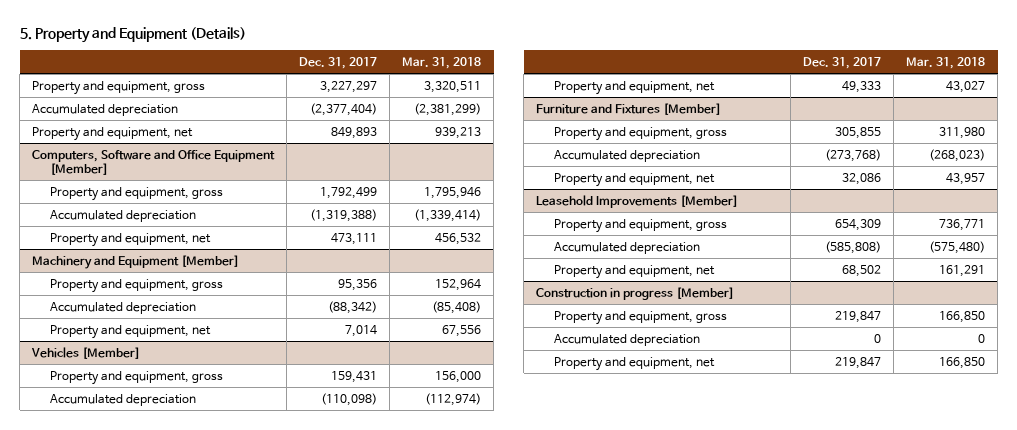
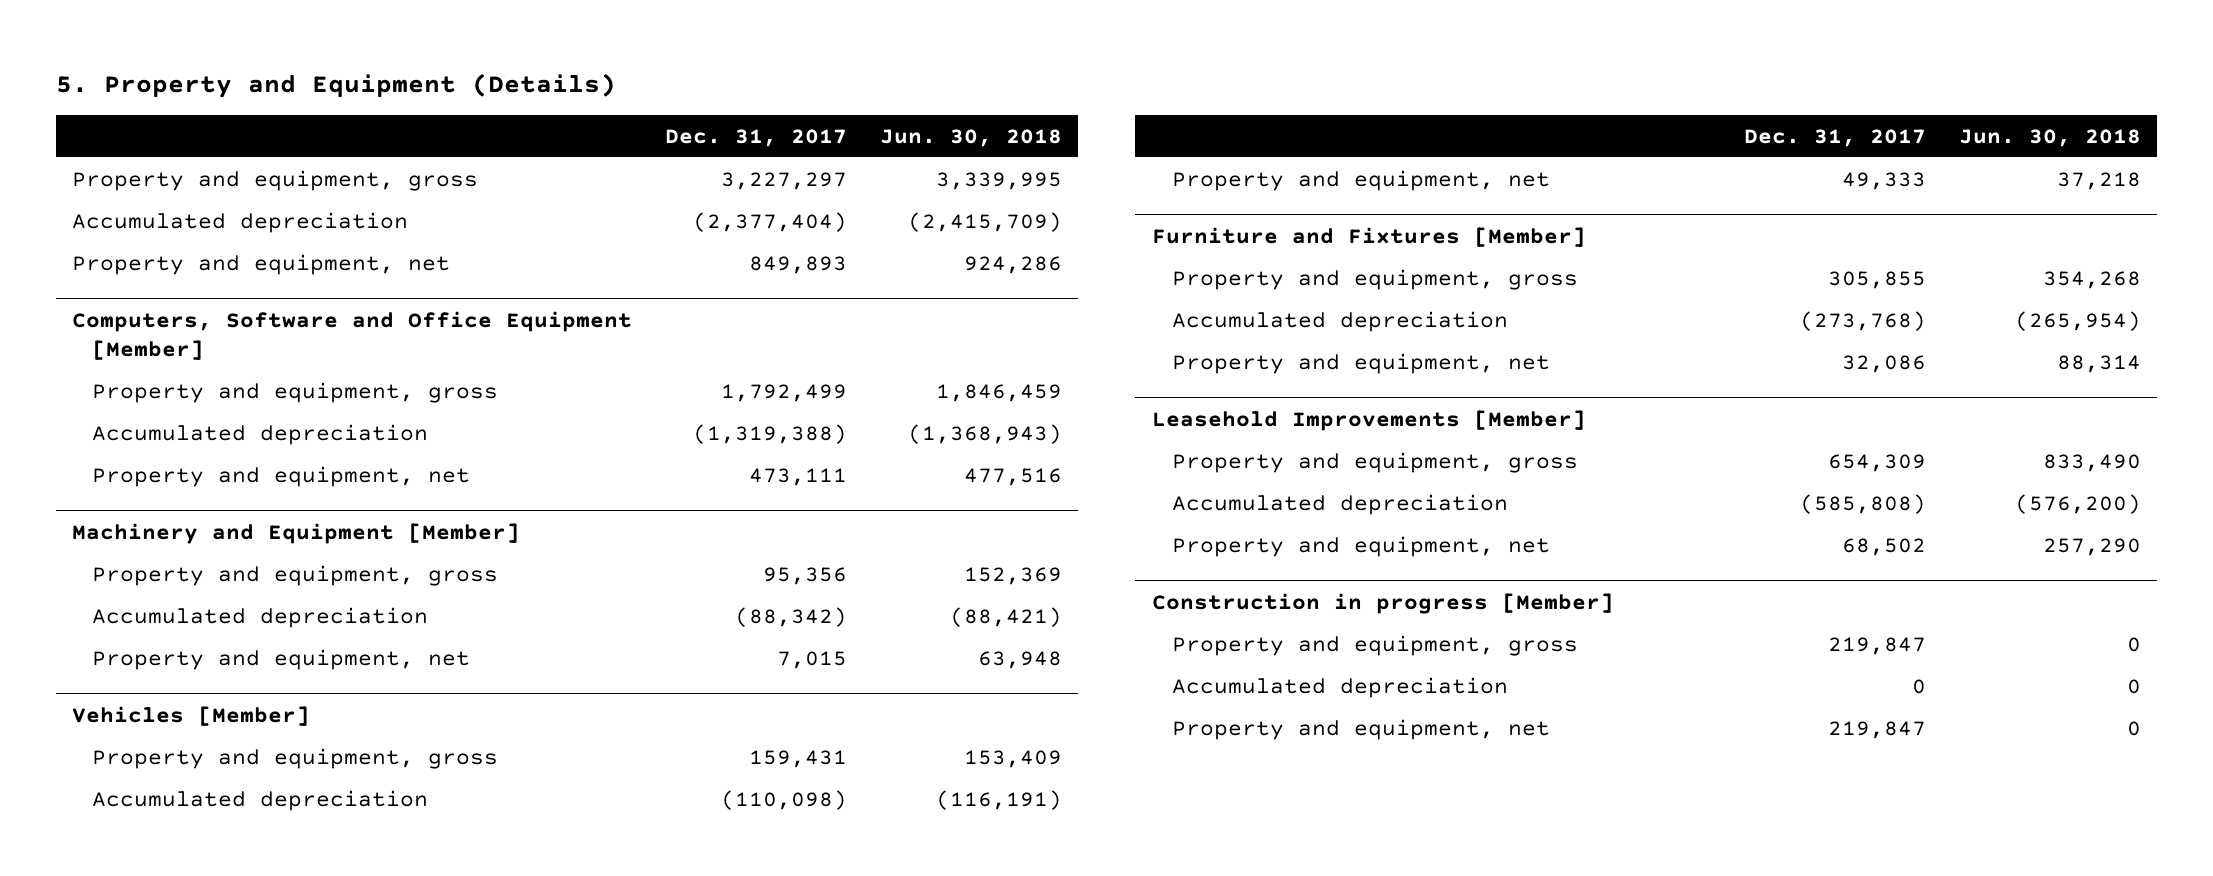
- | Dec. 31, 2017 | Mar. 31, 2018
+ | Dec. 31, 2017 | Jun. 30, 2018
@ Machinery and Equipment [Member]
- Property and equipment, net | 7,014 | 67,556
+ Property and equipment, net | 7,015 | 63,948

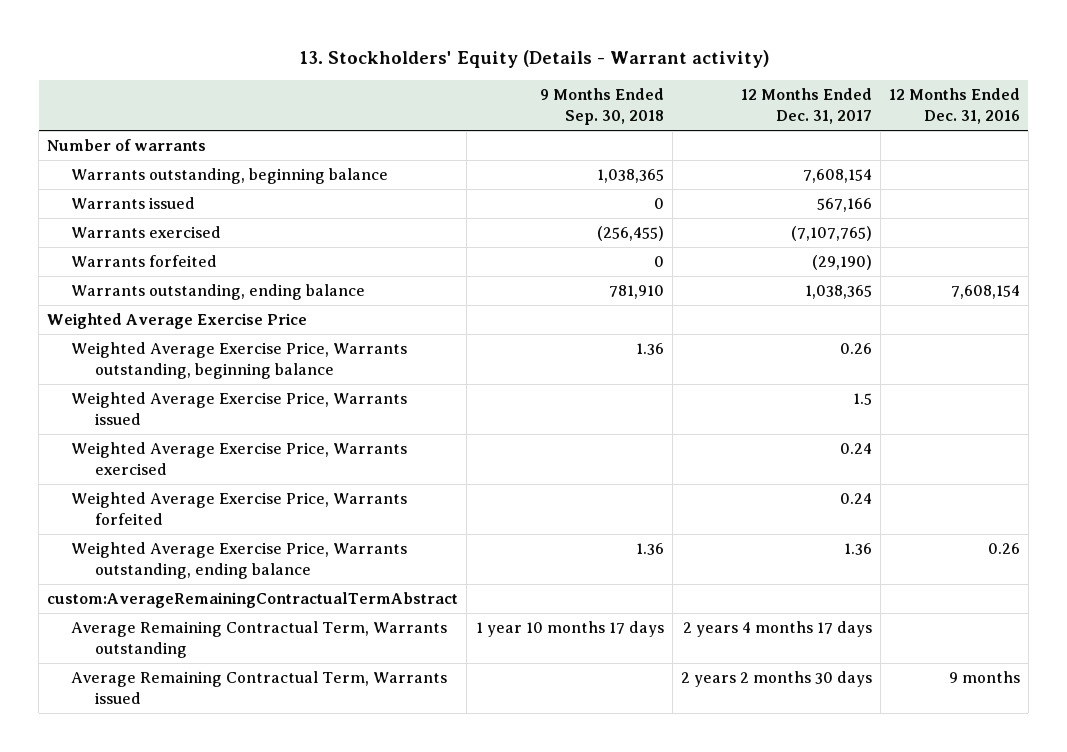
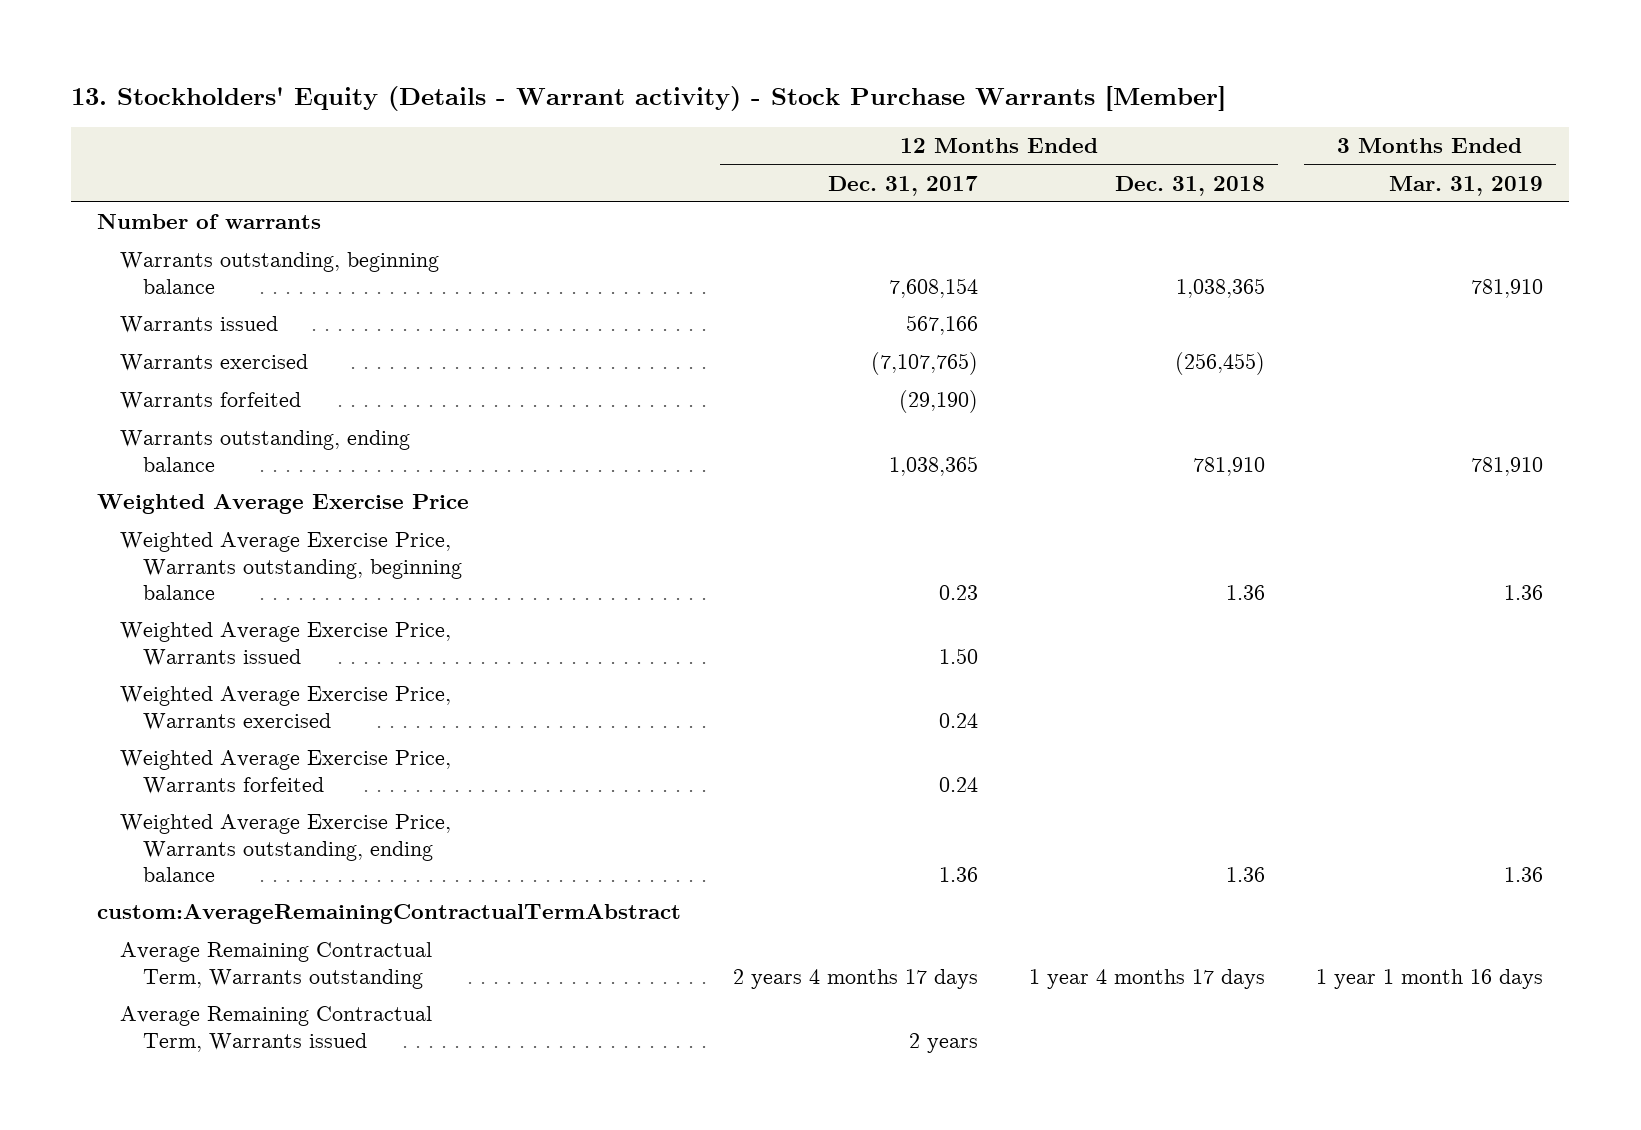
- 13. Stockholders' Equity (Details - Warrant activity)
+ 13. Stockholders' Equity (Details - Warrant activity) - Stock Purchase Warrants [Member]
- | 9 Months Ended Sep. 30, 2018 | 12 Months Ended Dec. 31, 2017 | 12 Months Ended Dec. 31, 2016
+ | 12 Months Ended Dec. 31, 2017 | 12 Months Ended Dec. 31, 2018 | 3 Months Ended Mar. 31, 2019
- Weighted Average Exercise Price, Warrants outstanding, beginning balance | 1.36 | 0.26 |
- Weighted Average Exercise Price, Warrants issued | | 1.5 |
+ Weighted Average Exercise Price, Warrants outstanding, beginning balance | 0.23 | 1.36 | 1.36
+ Weighted Average Exercise Price, Warrants issued | 1.50 | |
- Average Remaining Contractual Term, Warrants issued | | 2 years 2 months 30 days | 9 months
+ Average Remaining Contractual Term, Warrants issued | 2 years | |

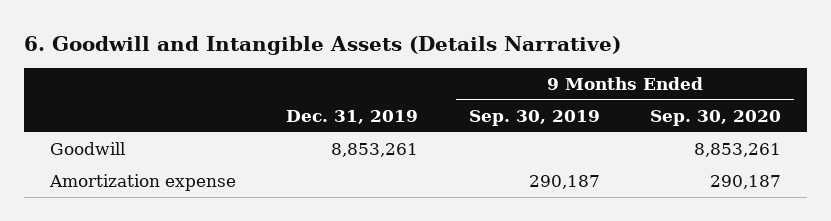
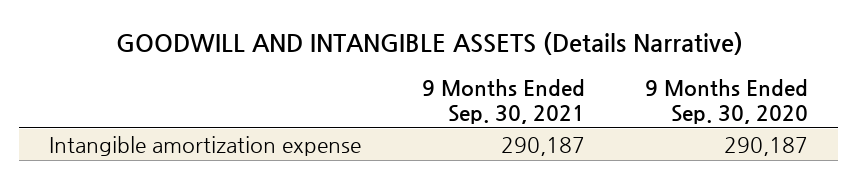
- 6. Goodwill and Intangible Assets (Details Narrative)
+ GOODWILL AND INTANGIBLE ASSETS (Details Narrative)
- | Dec. 31, 2019 | 9 Months Ended Sep. 30, 2019 | 9 Months Ended Sep. 30, 2020
+ | 9 Months Ended Sep. 30, 2021 | 9 Months Ended Sep. 30, 2020
- Goodwill | 8,853,261 | | 8,853,261
- Amortization expense | | 290,187 | 290,187
+ Intangible amortization expense | 290,187 | 290,187

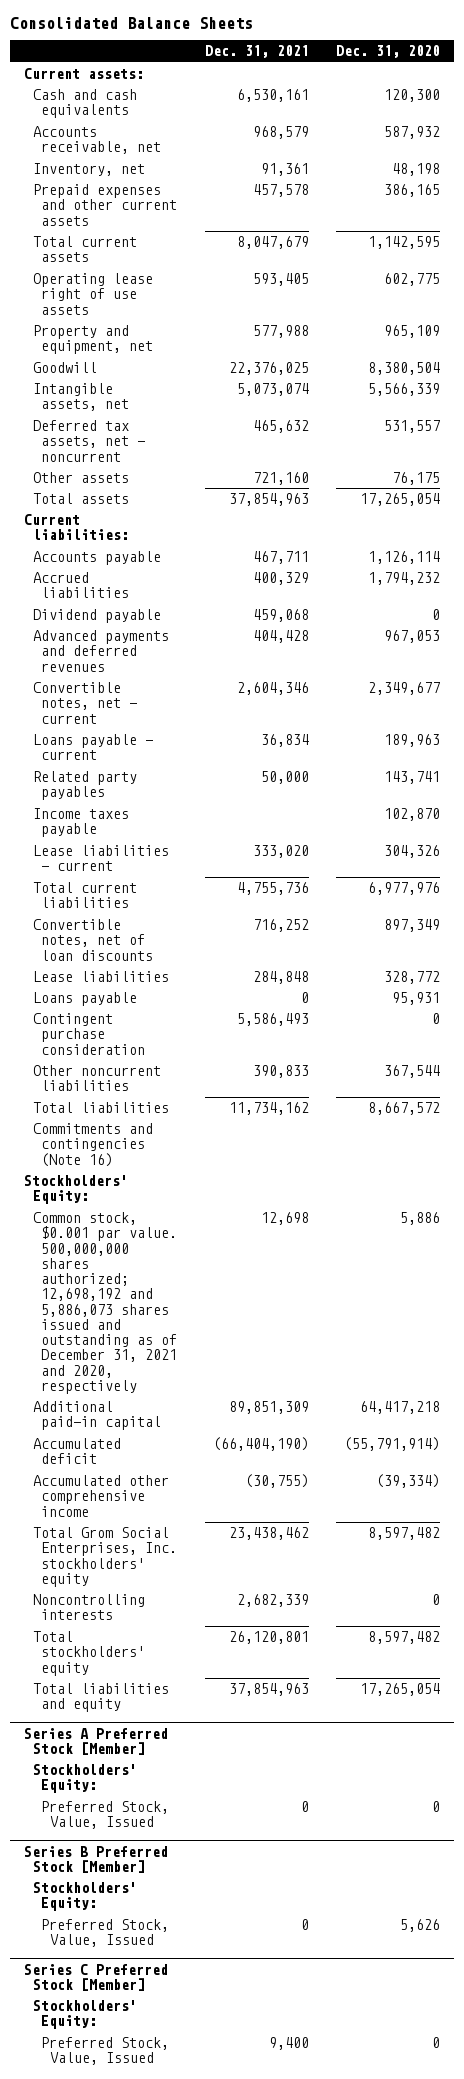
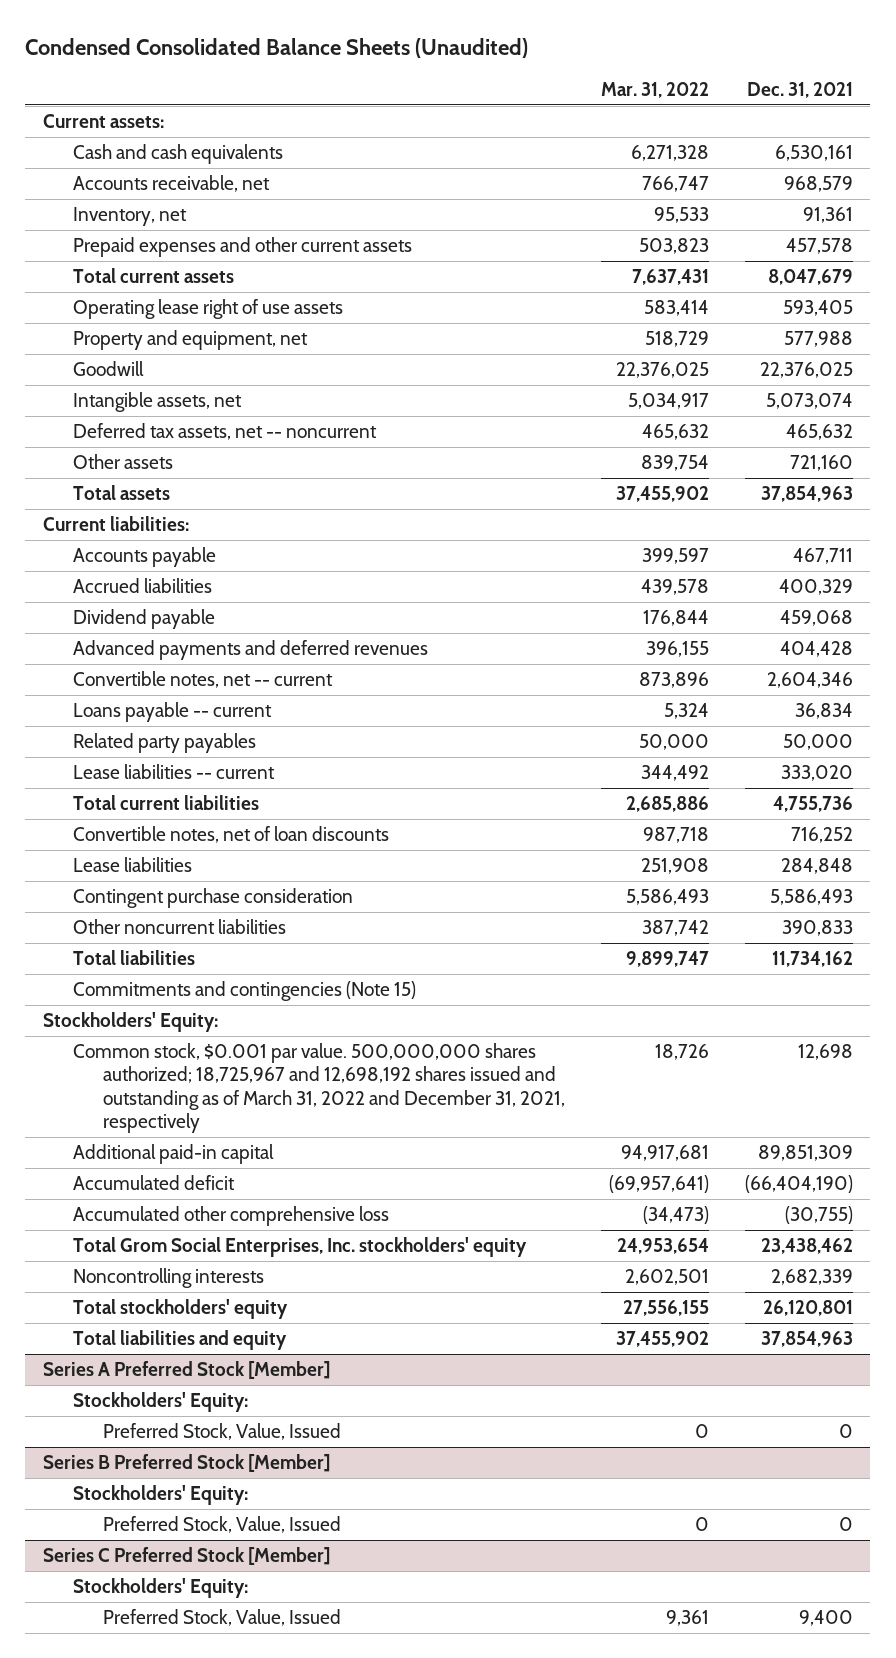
- Consolidated Balance Sheets
+ Condensed Consolidated Balance Sheets (Unaudited)
- | Dec. 31, 2021 | Dec. 31, 2020
+ | Mar. 31, 2022 | Dec. 31, 2021
- Deferred tax assets, net - noncurrent | 465,632 | 531,557
+ Deferred tax assets, net -- noncurrent | 465,632 | 465,632
- Convertible notes, net - current | 2,604,346 | 2,349,677
- Loans payable - current | 36,834 | 189,963
+ Convertible notes, net -- current | 873,896 | 2,604,346
+ Loans payable -- current | 5,324 | 36,834
- Income taxes payable | | 102,870
- Lease liabilities - current | 333,020 | 304,326
+ Lease liabilities -- current | 344,492 | 333,020
- Loans payable | 0 | 95,931
- Commitments and contingencies (Note 16)
+ Commitments and contingencies (Note 15)
- Common stock, $0.001 par value. 500,000,000 shares authorized; 12,698,192 and 5,886,073 shares issued and outstanding as of December 31, 2021 and 2020, respectively | 12,698 | 5,886
+ Common stock, $0.001 par value. 500,000,000 shares authorized; 18,725,967 and 12,698,192 shares issued and outstanding as of March 31, 2022 and December 31, 2021, respectively | 18,726 | 12,698
- Accumulated other comprehensive income | (30,755) | (39,334)
+ Accumulated other comprehensive loss | (34,473) | (30,755)

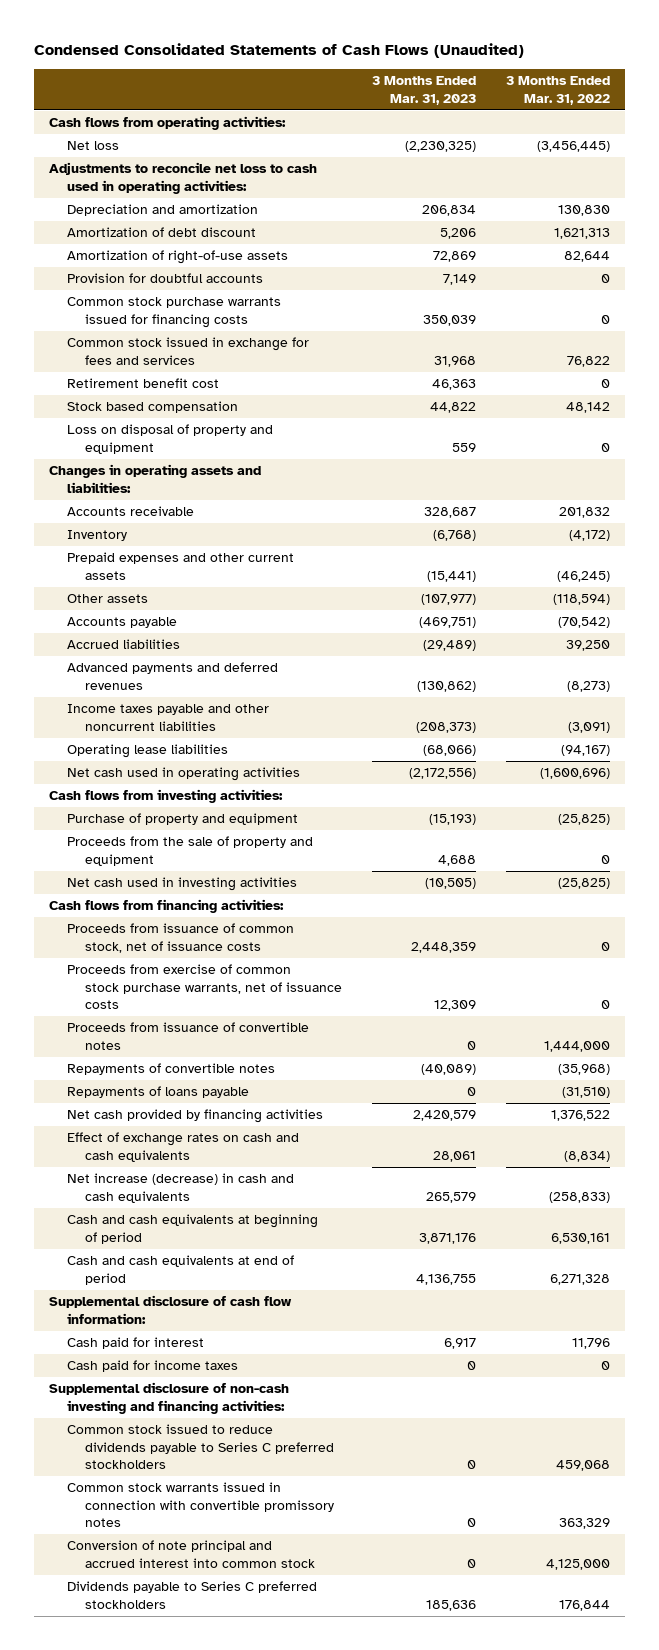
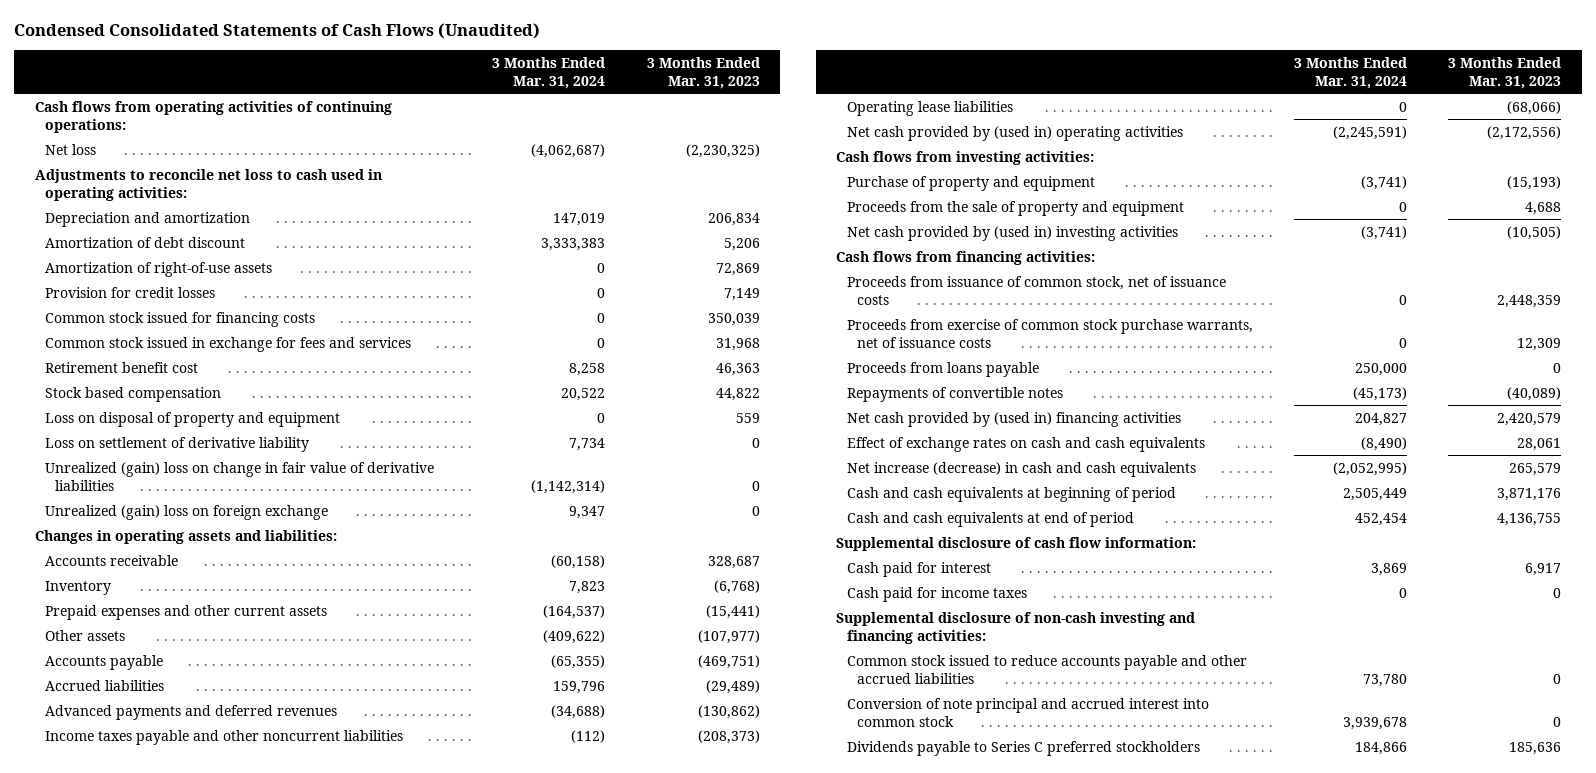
- | 3 Months Ended Mar. 31, 2023 | 3 Months Ended Mar. 31, 2022
+ | 3 Months Ended Mar. 31, 2024 | 3 Months Ended Mar. 31, 2023
- Cash flows from operating activities:
+ Cash flows from operating activities of continuing operations:
- Provision for doubtful accounts | 7,149 | 0
- Common stock purchase warrants issued for financing costs | 350,039 | 0
+ Provision for credit losses | 0 | 7,149
+ Common stock issued for financing costs | 0 | 350,039
+ Loss on settlement of derivative liability | 7,734 | 0
+ Unrealized (gain) loss on change in fair value of derivative liabilities | (1,142,314) | 0
+ Unrealized (gain) loss on foreign exchange | 9,347 | 0
- Net cash used in operating activities | (2,172,556) | (1,600,696)
+ Net cash provided by (used in) operating activities | (2,245,591) | (2,172,556)
- Net cash used in investing activities | (10,505) | (25,825)
+ Net cash provided by (used in) investing activities | (3,741) | (10,505)
- Proceeds from issuance of convertible notes | 0 | 1,444,000
+ Proceeds from loans payable | 250,000 | 0
- Repayments of loans payable | 0 | (31,510)
- Net cash provided by financing activities | 2,420,579 | 1,376,522
+ Net cash provided by (used in) financing activities | 204,827 | 2,420,579
- Common stock issued to reduce dividends payable to Series C preferred stockholders | 0 | 459,068
- Common stock warrants issued in connection with convertible promissory notes | 0 | 363,329
+ Common stock issued to reduce accounts payable and other accrued liabilities | 73,780 | 0

